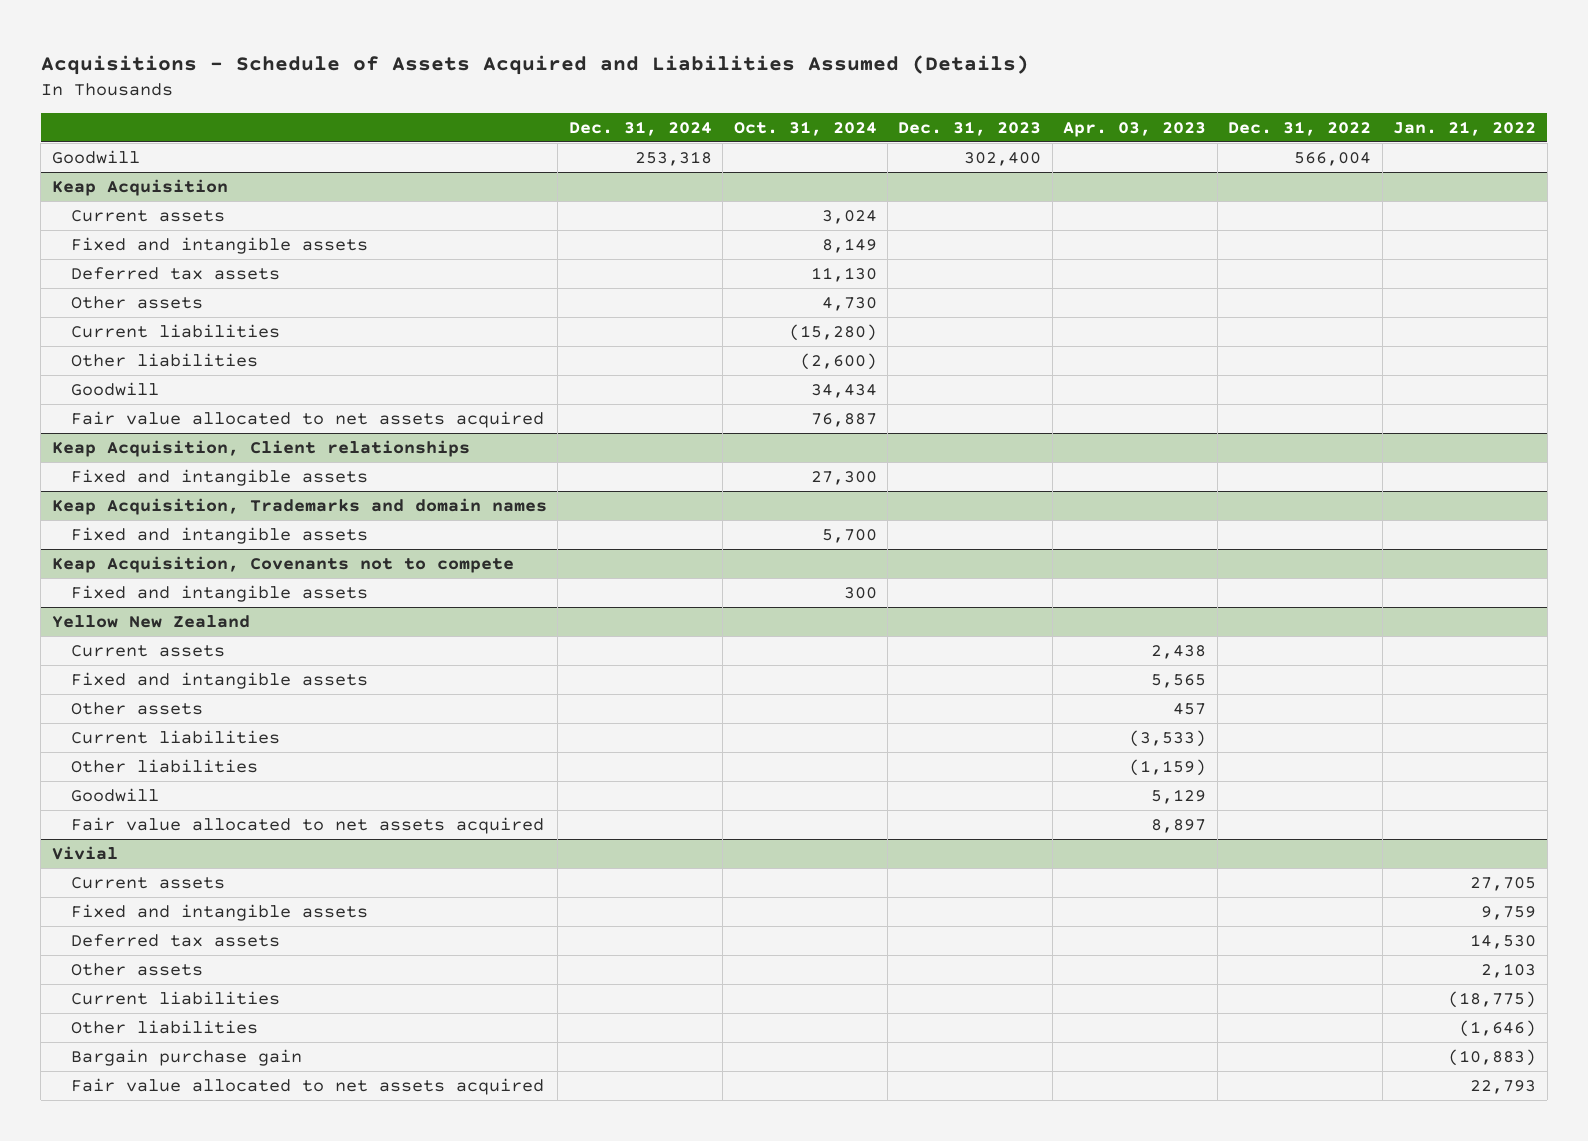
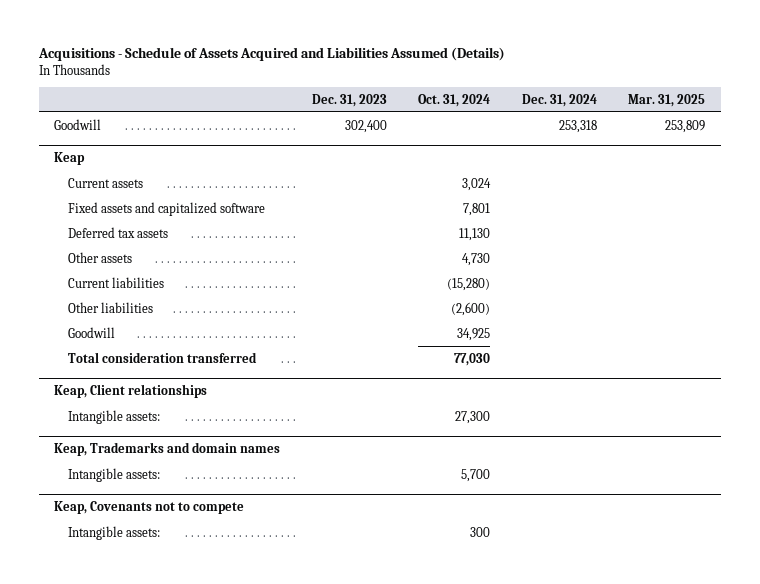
- | Dec. 31, 2024 | Oct. 31, 2024 | Dec. 31, 2023 | Apr. 03, 2023 | Dec. 31, 2022 | Jan. 21, 2022
+ | Dec. 31, 2023 | Oct. 31, 2024 | Dec. 31, 2024 | Mar. 31, 2025
- Keap Acquisition
+ Keap
- Fixed and intangible assets | | 8,149 | | | |
+ Fixed assets and capitalized software | | 7,801 | |
- Goodwill | | 34,434 | | | |
- Fair value allocated to net assets acquired | | 76,887 | | | |
- Keap Acquisition, Client relationships
- Fixed and intangible assets | | 27,300 | | | |
- Keap Acquisition, Trademarks and domain names
- Fixed and intangible assets | | 5,700 | | | |
- Keap Acquisition, Covenants not to compete
- Fixed and intangible assets | | 300 | | | |
- Yellow New Zealand
- Current assets | | | | 2,438 | |
- Fixed and intangible assets | | | | 5,565 | |
- Other assets | | | | 457 | |
- Current liabilities | | | | (3,533) | |
- Other liabilities | | | | (1,159) | |
- Goodwill | | | | 5,129 | |
- Fair value allocated to net assets acquired | | | | 8,897 | |
- Vivial
- Current assets | | | | | | 27,705
- Fixed and intangible assets | | | | | | 9,759
- Deferred tax assets | | | | | | 14,530
- Other assets | | | | | | 2,103
- Current liabilities | | | | | | (18,775)
- Other liabilities | | | | | | (1,646)
- Bargain purchase gain | | | | | | (10,883)
- Fair value allocated to net assets acquired | | | | | | 22,793
+ Goodwill | | 34,925 | |
+ Total consideration transferred | | 77,030 | |
+ Keap, Client relationships
+ Intangible assets: | | 27,300 | |
+ Keap, Trademarks and domain names
+ Intangible assets: | | 5,700 | |
+ Keap, Covenants not to compete
+ Intangible assets: | | 300 | |

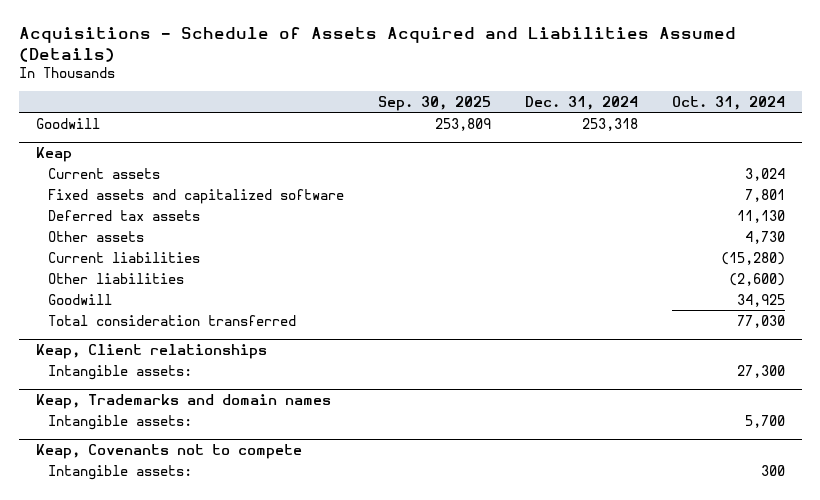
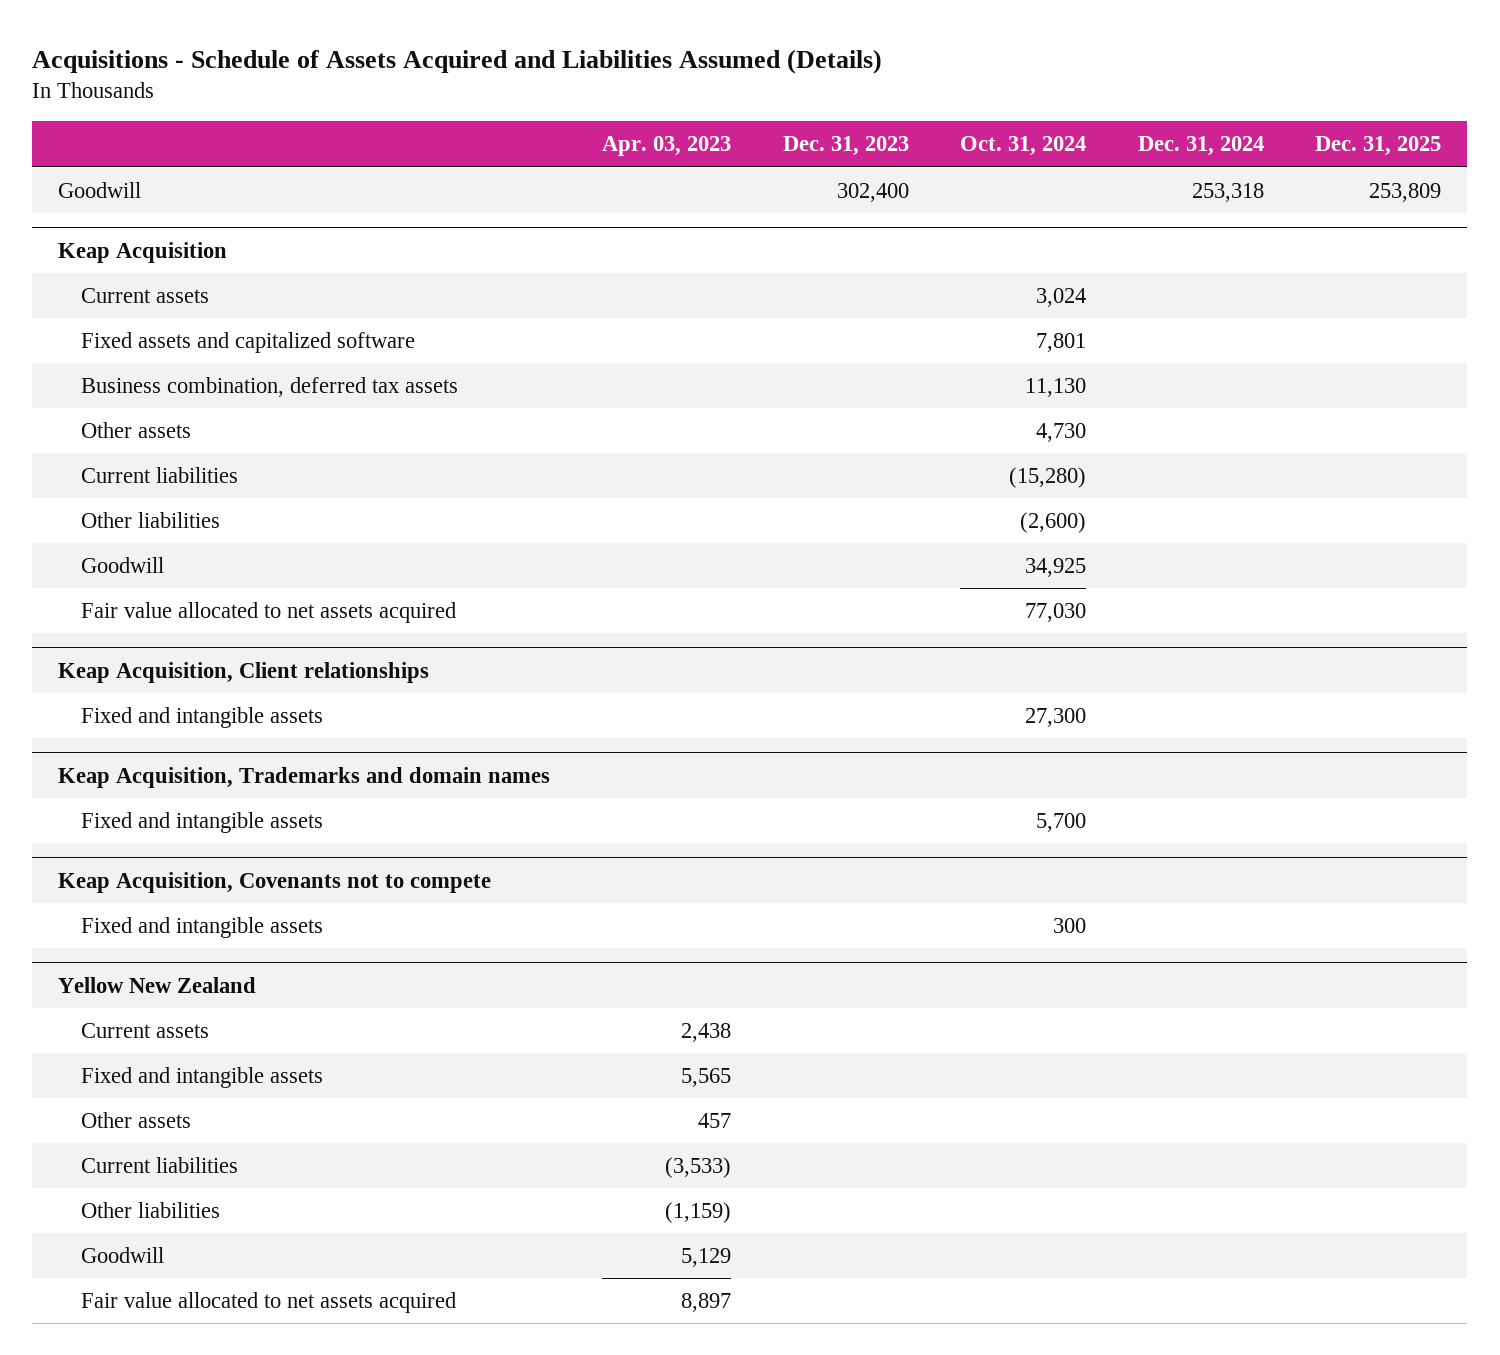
- | Sep. 30, 2025 | Dec. 31, 2024 | Oct. 31, 2024
+ | Apr. 03, 2023 | Dec. 31, 2023 | Oct. 31, 2024 | Dec. 31, 2024 | Dec. 31, 2025
- Keap
+ Keap Acquisition
- Deferred tax assets | | | 11,130
+ Business combination, deferred tax assets | | | 11,130 | |
- Total consideration transferred | | | 77,030
- Keap, Client relationships
- Intangible assets: | | | 27,300
- Keap, Trademarks and domain names
- Intangible assets: | | | 5,700
- Keap, Covenants not to compete
- Intangible assets: | | | 300
+ Fair value allocated to net assets acquired | | | 77,030 | |
+ Keap Acquisition, Client relationships
+ Fixed and intangible assets | | | 27,300 | |
+ Keap Acquisition, Trademarks and domain names
+ Fixed and intangible assets | | | 5,700 | |
+ Keap Acquisition, Covenants not to compete
+ Fixed and intangible assets | | | 300 | |
+ Yellow New Zealand
+ Current assets | 2,438 | | | |
+ Fixed and intangible assets | 5,565 | | | |
+ Other assets | 457 | | | |
+ Current liabilities | (3,533) | | | |
+ Other liabilities | (1,159) | | | |
+ Goodwill | 5,129 | | | |
+ Fair value allocated to net assets acquired | 8,897 | | | |

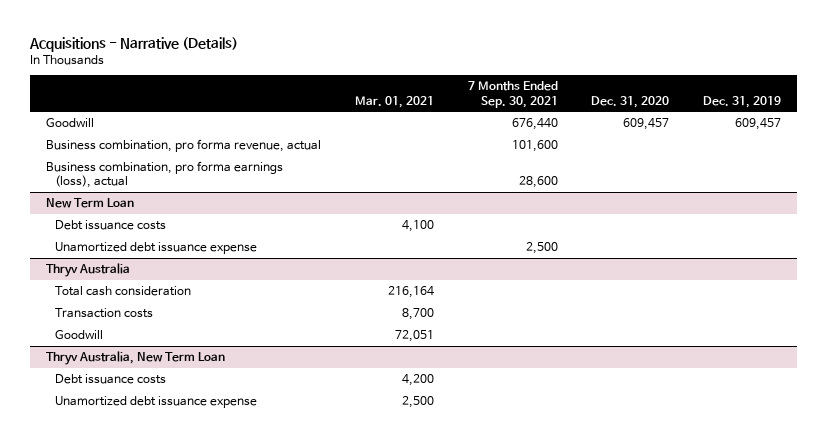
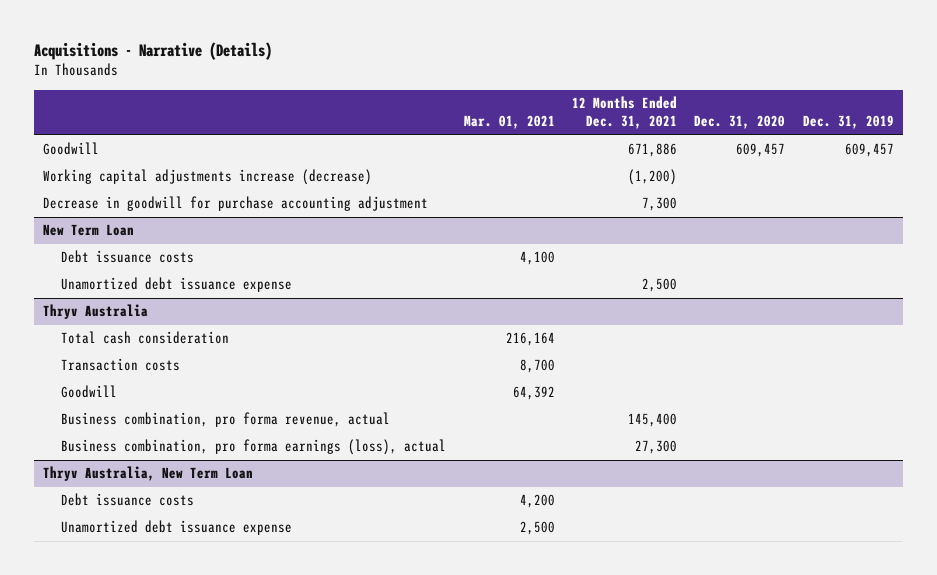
- | Mar. 01, 2021 | 7 Months Ended Sep. 30, 2021 | Dec. 31, 2020 | Dec. 31, 2019
+ | Mar. 01, 2021 | 12 Months Ended Dec. 31, 2021 | Dec. 31, 2020 | Dec. 31, 2019
- Business combination, pro forma revenue, actual | | 101,600 | |
- Business combination, pro forma earnings (loss), actual | | 28,600 | |
+ Working capital adjustments increase (decrease) | | (1,200) | |
+ Decrease in goodwill for purchase accounting adjustment | | 7,300 | |
@ Thryv Australia
- Goodwill | 72,051 | | |
+ Goodwill | 64,392 | | |
+ Business combination, pro forma revenue, actual | | 145,400 | |
+ Business combination, pro forma earnings (loss), actual | | 27,300 | |

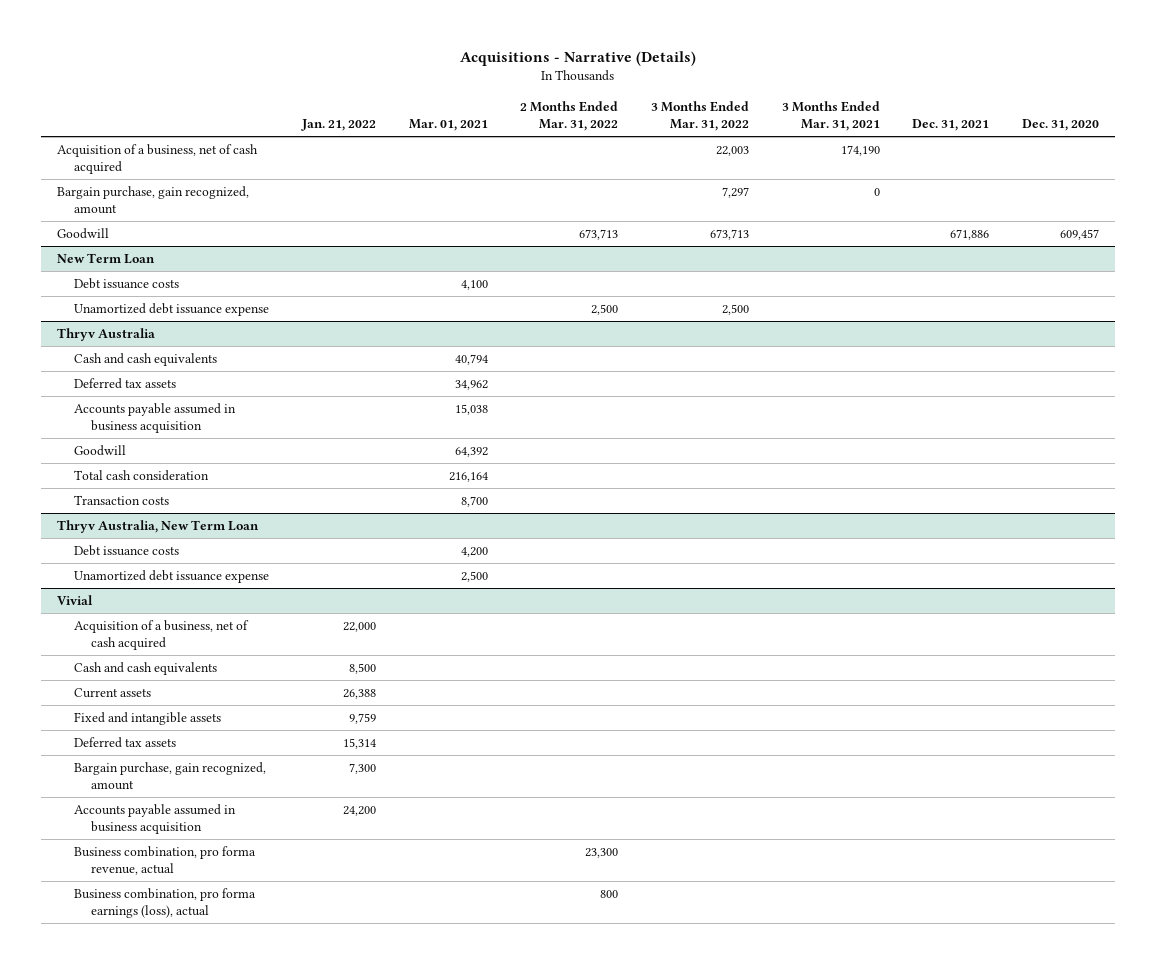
- | Mar. 01, 2021 | 12 Months Ended Dec. 31, 2021 | Dec. 31, 2020 | Dec. 31, 2019
+ | Jan. 21, 2022 | Mar. 01, 2021 | 2 Months Ended Mar. 31, 2022 | 3 Months Ended Mar. 31, 2022 | 3 Months Ended Mar. 31, 2021 | Dec. 31, 2021 | Dec. 31, 2020
+ Acquisition of a business, net of cash acquired | | | | 22,003 | 174,190 | |
+ Bargain purchase, gain recognized, amount | | | | 7,297 | 0 | |
- Working capital adjustments increase (decrease) | | (1,200) | |
- Decrease in goodwill for purchase accounting adjustment | | 7,300 | |
@ Thryv Australia
+ Cash and cash equivalents | | 40,794 | | | | |
+ Deferred tax assets | | 34,962 | | | | |
+ Accounts payable assumed in business acquisition | | 15,038 | | | | |
moved up: Goodwill | | 64,392 | | | | |
- Business combination, pro forma revenue, actual | | 145,400 | |
- Business combination, pro forma earnings (loss), actual | | 27,300 | |
+ Vivial
+ Acquisition of a business, net of cash acquired | 22,000 | | | | | |
+ Cash and cash equivalents | 8,500 | | | | | |
+ Current assets | 26,388 | | | | | |
+ Fixed and intangible assets | 9,759 | | | | | |
+ Deferred tax assets | 15,314 | | | | | |
+ Bargain purchase, gain recognized, amount | 7,300 | | | | | |
+ Accounts payable assumed in business acquisition | 24,200 | | | | | |
+ Business combination, pro forma revenue, actual | | | 23,300 | | | |
+ Business combination, pro forma earnings (loss), actual | | | 800 | | | |

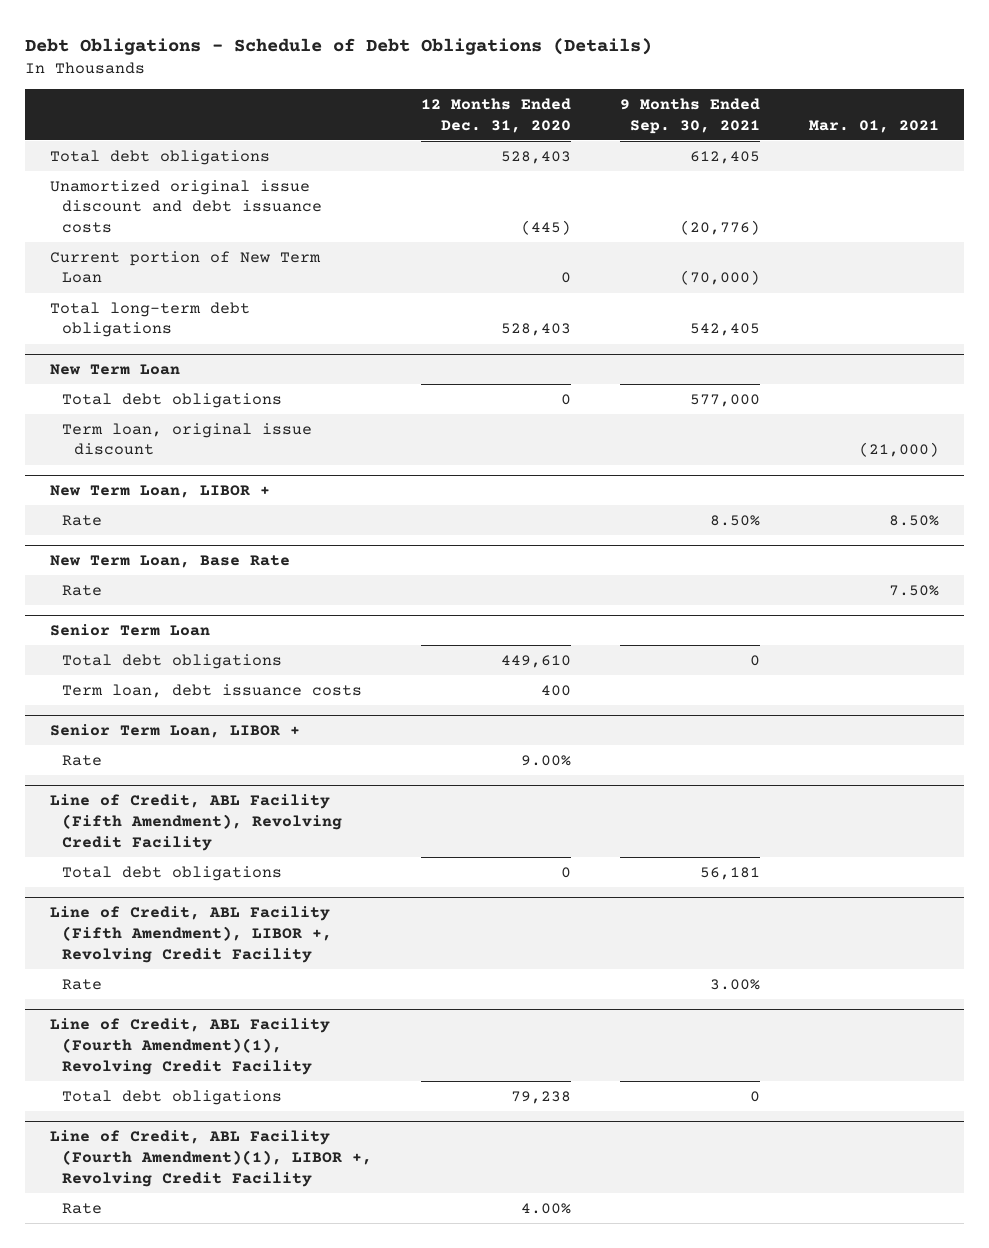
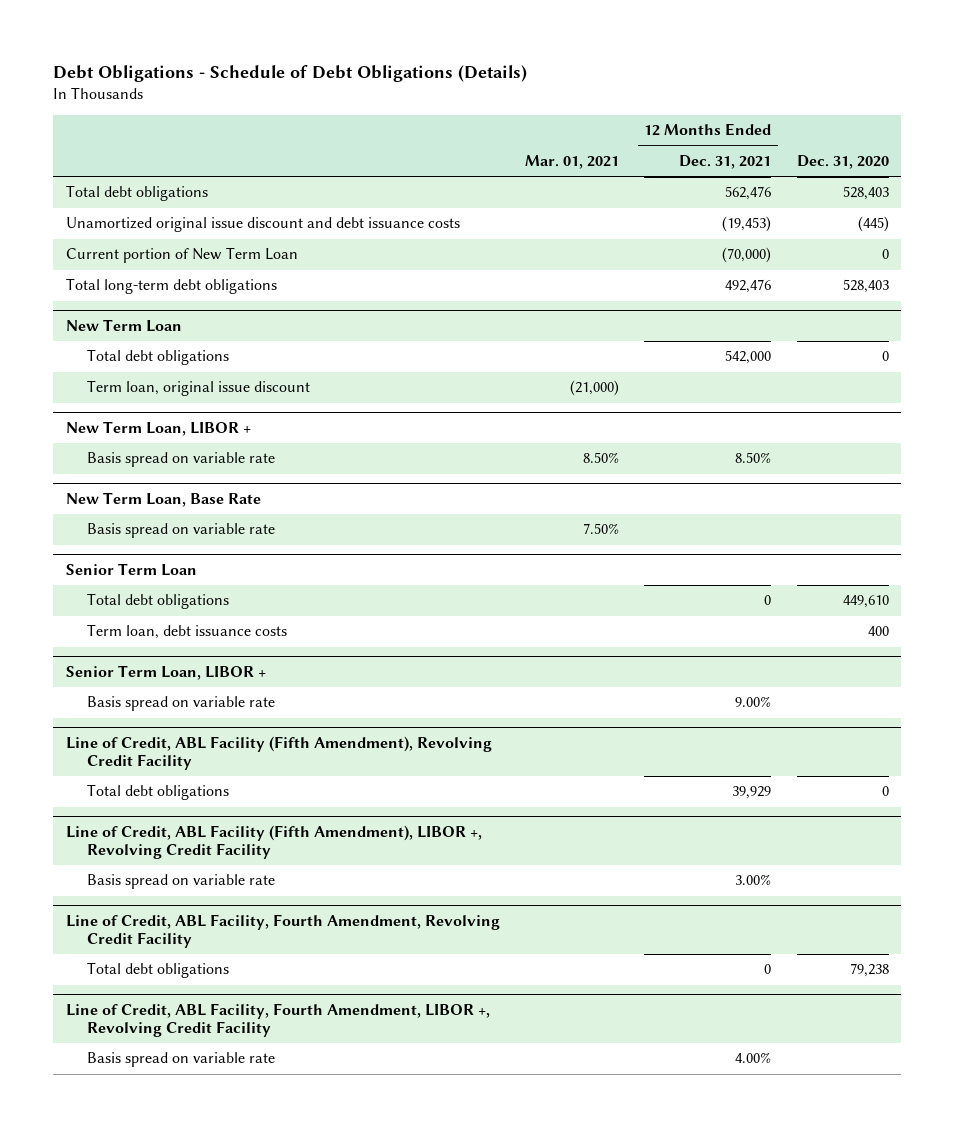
- | 12 Months Ended Dec. 31, 2020 | 9 Months Ended Sep. 30, 2021 | Mar. 01, 2021
+ | Mar. 01, 2021 | 12 Months Ended Dec. 31, 2021 | Dec. 31, 2020
@ New Term Loan, LIBOR +
- Rate | | 8.50% | 8.50%
+ Basis spread on variable rate | 8.50% | 8.50% |
@ New Term Loan, Base Rate
- Rate | | | 7.50%
+ Basis spread on variable rate | 7.50% | |
@ Senior Term Loan, LIBOR +
- Rate | 9.00% | |
+ Basis spread on variable rate | | 9.00% |
@ Line of Credit, ABL Facility (Fifth Amendment), LIBOR +, Revolving Credit Facility
- Rate | | 3.00% |
- Line of Credit, ABL Facility (Fourth Amendment)(1), Revolving Credit Facility
@ Line of Credit, ABL Facility (Fifth Amendment), LIBOR +, Revolving Credit Facility
+ Basis spread on variable rate | | 3.00% |
+ Line of Credit, ABL Facility, Fourth Amendment, Revolving Credit Facility
- Line of Credit, ABL Facility (Fourth Amendment)(1), LIBOR +, Revolving Credit Facility
- Rate | 4.00% | |
+ Line of Credit, ABL Facility, Fourth Amendment, LIBOR +, Revolving Credit Facility
+ Basis spread on variable rate | | 4.00% |

